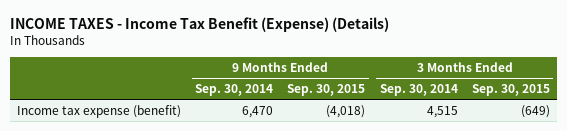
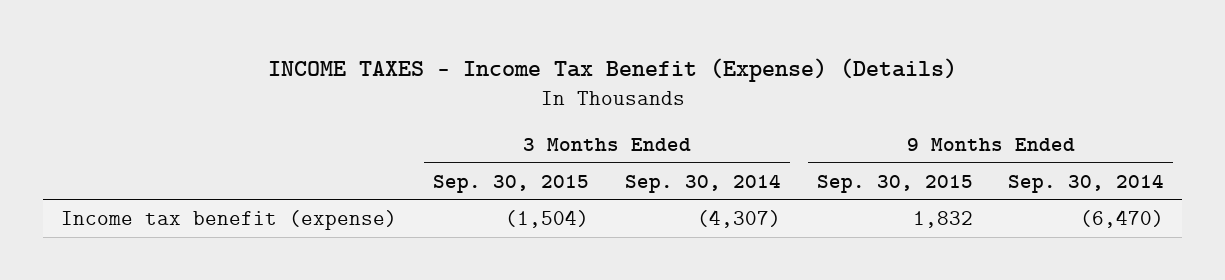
- | 9 Months Ended Sep. 30, 2014 | 9 Months Ended Sep. 30, 2015 | 3 Months Ended Sep. 30, 2014 | 3 Months Ended Sep. 30, 2015
+ | 3 Months Ended Sep. 30, 2015 | 3 Months Ended Sep. 30, 2014 | 9 Months Ended Sep. 30, 2015 | 9 Months Ended Sep. 30, 2014
- Income tax expense (benefit) | 6,470 | (4,018) | 4,515 | (649)
+ Income tax benefit (expense) | (1,504) | (4,307) | 1,832 | (6,470)

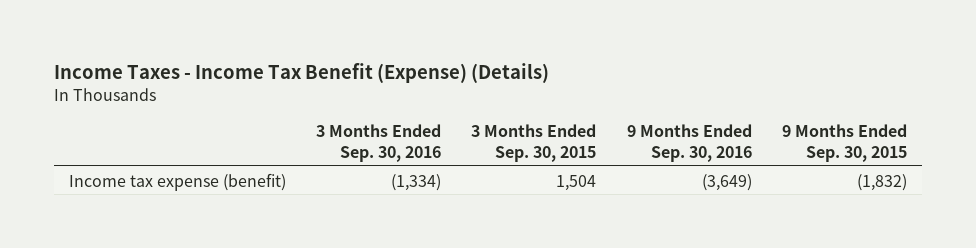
- INCOME TAXES - Income Tax Benefit (Expense) (Details)
+ Income Taxes - Income Tax Benefit (Expense) (Details)
- | 3 Months Ended Sep. 30, 2015 | 3 Months Ended Sep. 30, 2014 | 9 Months Ended Sep. 30, 2015 | 9 Months Ended Sep. 30, 2014
+ | 3 Months Ended Sep. 30, 2016 | 3 Months Ended Sep. 30, 2015 | 9 Months Ended Sep. 30, 2016 | 9 Months Ended Sep. 30, 2015
- Income tax benefit (expense) | (1,504) | (4,307) | 1,832 | (6,470)
+ Income tax expense (benefit) | (1,334) | 1,504 | (3,649) | (1,832)

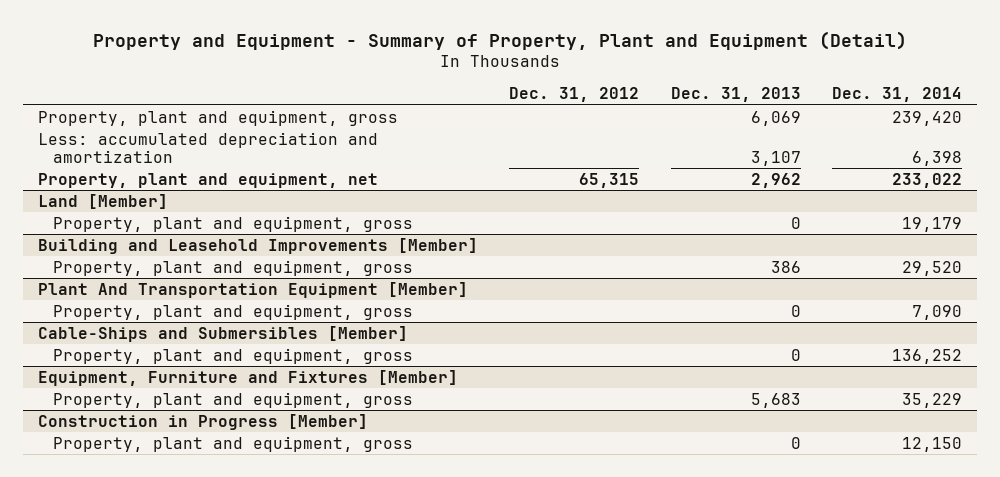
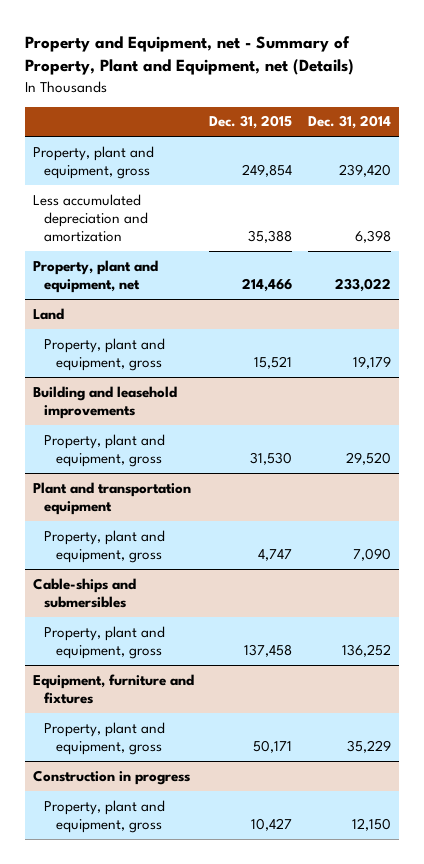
- Property and Equipment - Summary of Property, Plant and Equipment (Detail)
+ Property and Equipment, net - Summary of Property, Plant and Equipment, net (Details)
- | Dec. 31, 2012 | Dec. 31, 2013 | Dec. 31, 2014
+ | Dec. 31, 2015 | Dec. 31, 2014
- Less: accumulated depreciation and amortization | | 3,107 | 6,398
+ Less accumulated depreciation and amortization | 35,388 | 6,398
- Land [Member]
+ Land
- Building and Leasehold Improvements [Member]
+ Building and leasehold improvements
- Plant And Transportation Equipment [Member]
+ Plant and transportation equipment
- Cable-Ships and Submersibles [Member]
+ Cable-ships and submersibles
- Equipment, Furniture and Fixtures [Member]
+ Equipment, furniture and fixtures
- Construction in Progress [Member]
+ Construction in progress

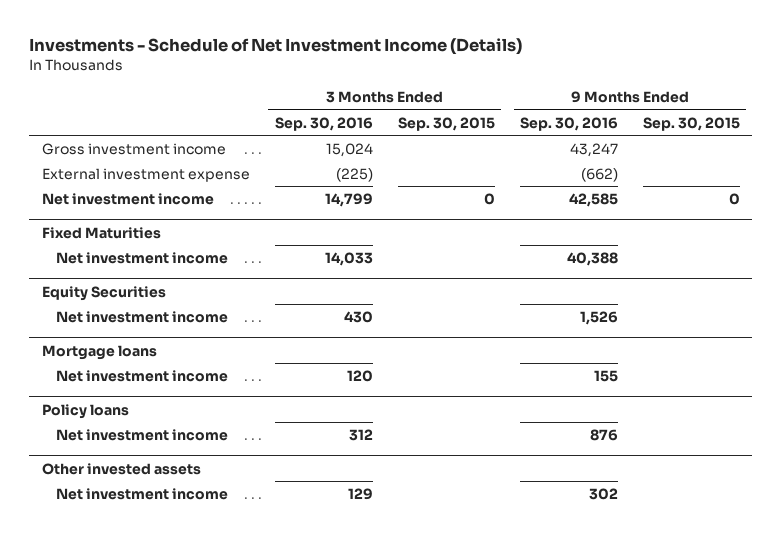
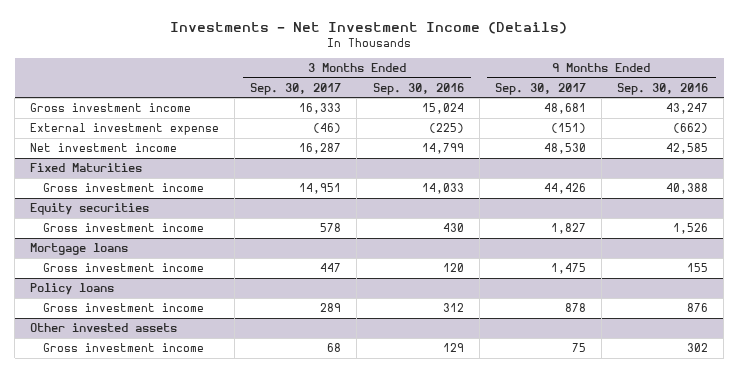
- Investments - Schedule of Net Investment Income (Details)
+ Investments - Net Investment Income (Details)
- | 3 Months Ended Sep. 30, 2016 | 3 Months Ended Sep. 30, 2015 | 9 Months Ended Sep. 30, 2016 | 9 Months Ended Sep. 30, 2015
+ | 3 Months Ended Sep. 30, 2017 | 3 Months Ended Sep. 30, 2016 | 9 Months Ended Sep. 30, 2017 | 9 Months Ended Sep. 30, 2016
@ Fixed Maturities
- Net investment income | 14,033 | | 40,388 |
- Equity Securities
- Net investment income | 430 | | 1,526 |
@ Fixed Maturities
+ Gross investment income | 14,951 | 14,033 | 44,426 | 40,388
+ Equity securities
+ Gross investment income | 578 | 430 | 1,827 | 1,526
@ Mortgage loans
- Net investment income | 120 | | 155 |
+ Gross investment income | 447 | 120 | 1,475 | 155
@ Policy loans
- Net investment income | 312 | | 876 |
+ Gross investment income | 289 | 312 | 878 | 876
@ Other invested assets
- Net investment income | 129 | | 302 |
+ Gross investment income | 68 | 129 | 75 | 302

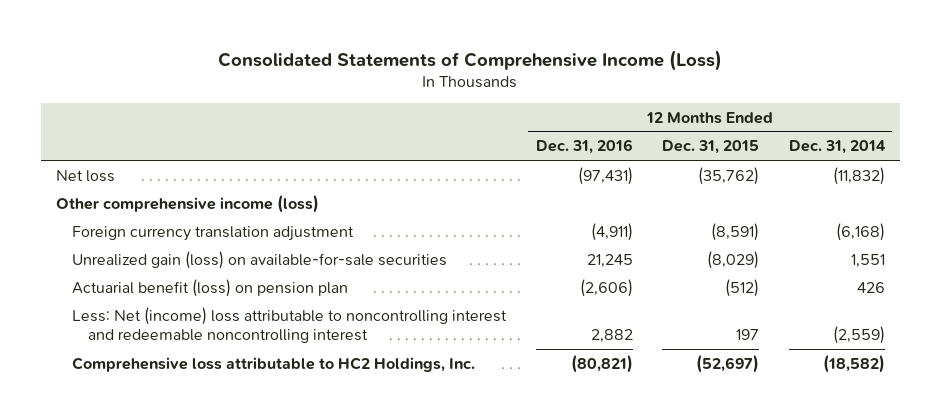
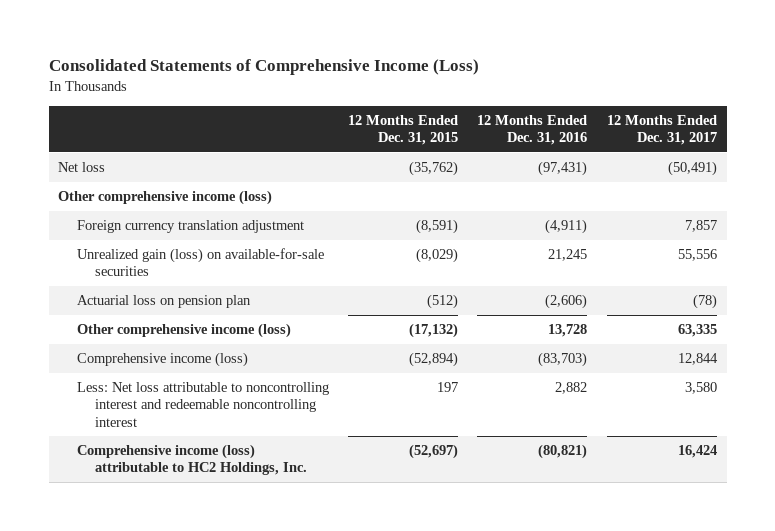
- | 12 Months Ended Dec. 31, 2016 | 12 Months Ended Dec. 31, 2015 | 12 Months Ended Dec. 31, 2014
+ | 12 Months Ended Dec. 31, 2015 | 12 Months Ended Dec. 31, 2016 | 12 Months Ended Dec. 31, 2017
- Actuarial benefit (loss) on pension plan | (2,606) | (512) | 426
- Less: Net (income) loss attributable to noncontrolling interest and redeemable noncontrolling interest | 2,882 | 197 | (2,559)
- Comprehensive loss attributable to HC2 Holdings, Inc. | (80,821) | (52,697) | (18,582)
+ Actuarial loss on pension plan | (512) | (2,606) | (78)
+ Other comprehensive income (loss) | (17,132) | 13,728 | 63,335
+ Comprehensive income (loss) | (52,894) | (83,703) | 12,844
+ Less: Net loss attributable to noncontrolling interest and redeemable noncontrolling interest | 197 | 2,882 | 3,580
+ Comprehensive income (loss) attributable to HC2 Holdings, Inc. | (52,697) | (80,821) | 16,424

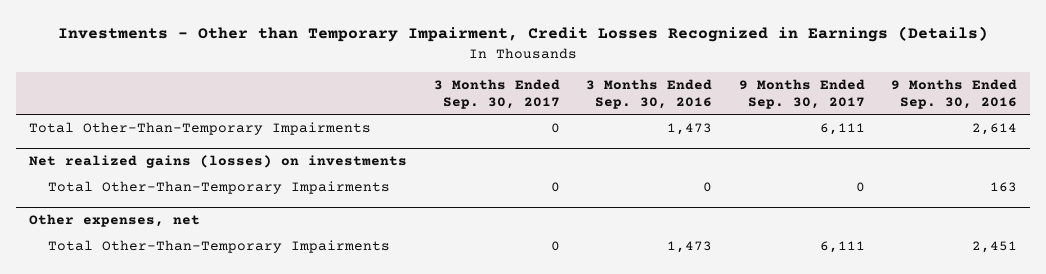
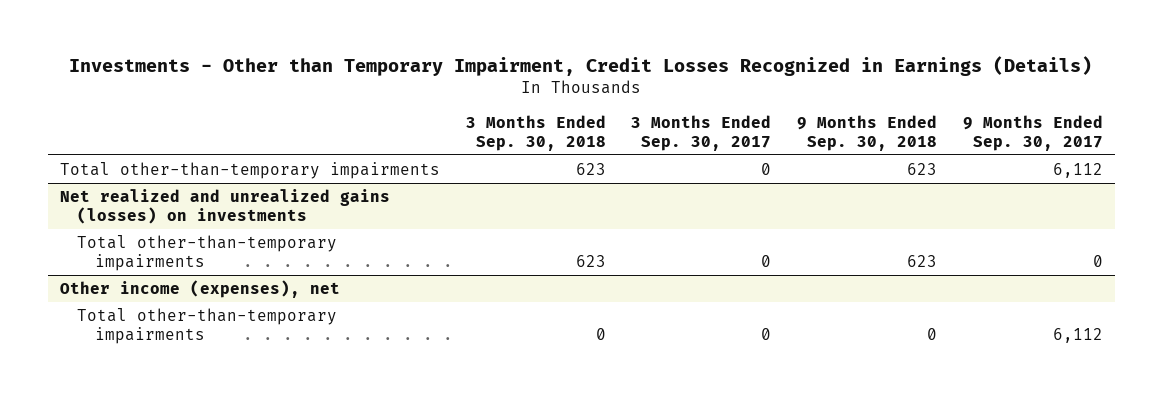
- | 3 Months Ended Sep. 30, 2017 | 3 Months Ended Sep. 30, 2016 | 9 Months Ended Sep. 30, 2017 | 9 Months Ended Sep. 30, 2016
+ | 3 Months Ended Sep. 30, 2018 | 3 Months Ended Sep. 30, 2017 | 9 Months Ended Sep. 30, 2018 | 9 Months Ended Sep. 30, 2017
- Total Other-Than-Temporary Impairments | 0 | 1,473 | 6,111 | 2,614
- Net realized gains (losses) on investments
- Total Other-Than-Temporary Impairments | 0 | 0 | 0 | 163
- Other expenses, net
- Total Other-Than-Temporary Impairments | 0 | 1,473 | 6,111 | 2,451
+ Total other-than-temporary impairments | 623 | 0 | 623 | 6,112
+ Net realized and unrealized gains (losses) on investments
+ Total other-than-temporary impairments | 623 | 0 | 623 | 0
+ Other income (expenses), net
+ Total other-than-temporary impairments | 0 | 0 | 0 | 6,112

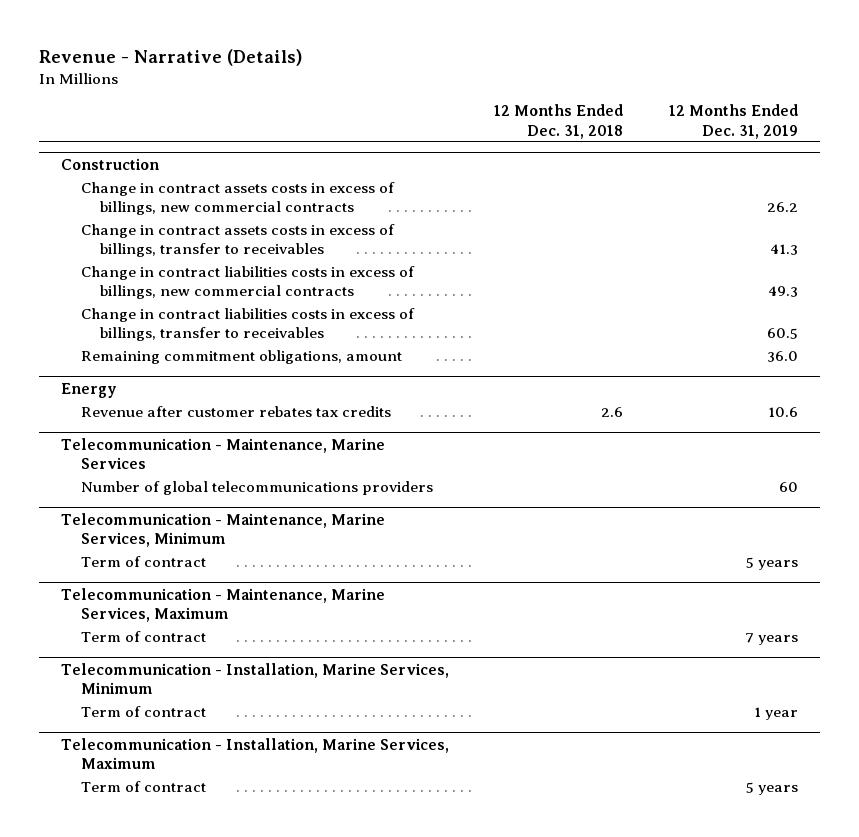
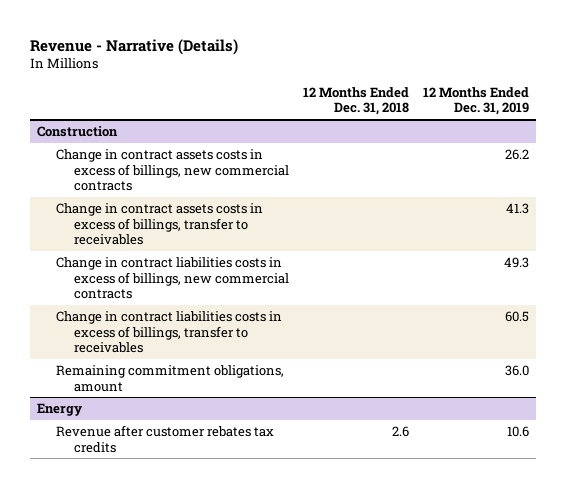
- Telecommunication - Maintenance, Marine Services
- Number of global telecommunications providers | | 60
- Telecommunication - Maintenance, Marine Services, Minimum
- Term of contract | | 5 years
- Telecommunication - Maintenance, Marine Services, Maximum
- Term of contract | | 7 years
- Telecommunication - Installation, Marine Services, Minimum
- Term of contract | | 1 year
- Telecommunication - Installation, Marine Services, Maximum
- Term of contract | | 5 years

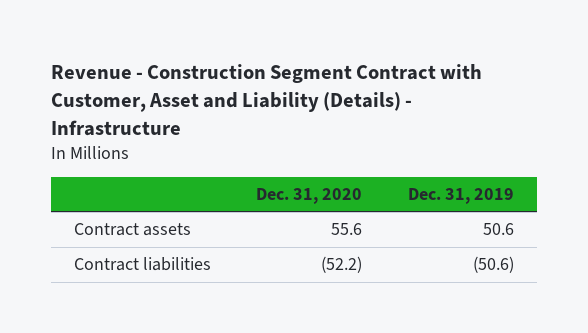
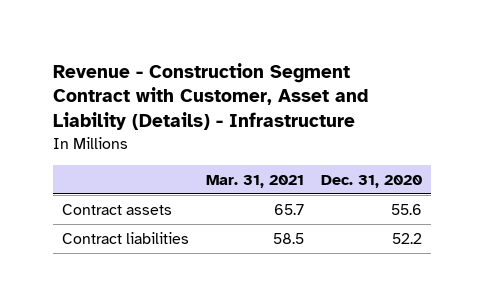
- | Dec. 31, 2020 | Dec. 31, 2019
+ | Mar. 31, 2021 | Dec. 31, 2020
- Contract liabilities | (52.2) | (50.6)
+ Contract liabilities | 58.5 | 52.2

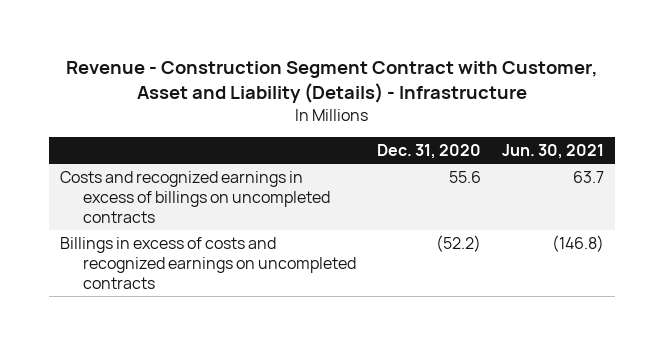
- | Mar. 31, 2021 | Dec. 31, 2020
+ | Dec. 31, 2020 | Jun. 30, 2021
- Contract assets | 65.7 | 55.6
- Contract liabilities | 58.5 | 52.2
+ Costs and recognized earnings in excess of billings on uncompleted contracts | 55.6 | 63.7
+ Billings in excess of costs and recognized earnings on uncompleted contracts | (52.2) | (146.8)

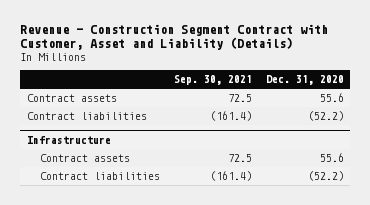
- Revenue - Construction Segment Contract with Customer, Asset and Liability (Details) - Infrastructure
+ Revenue - Construction Segment Contract with Customer, Asset and Liability (Details)
- | Dec. 31, 2020 | Jun. 30, 2021
+ | Sep. 30, 2021 | Dec. 31, 2020
- Costs and recognized earnings in excess of billings on uncompleted contracts | 55.6 | 63.7
- Billings in excess of costs and recognized earnings on uncompleted contracts | (52.2) | (146.8)
+ Contract assets | 72.5 | 55.6
+ Contract liabilities | (161.4) | (52.2)
+ Infrastructure
+ Contract assets | 72.5 | 55.6
+ Contract liabilities | (161.4) | (52.2)

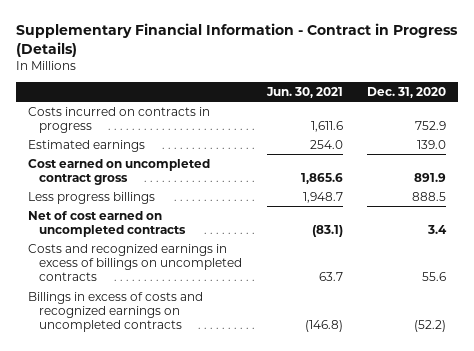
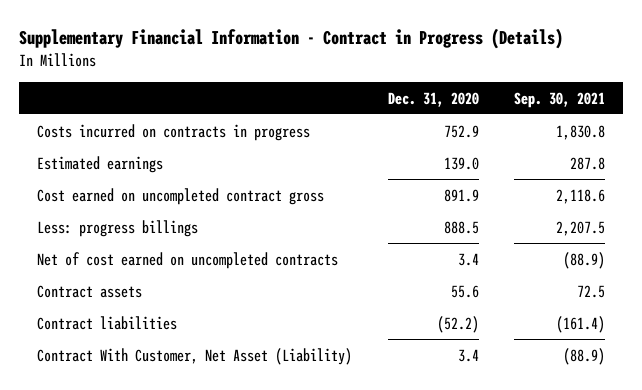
- | Jun. 30, 2021 | Dec. 31, 2020
+ | Dec. 31, 2020 | Sep. 30, 2021
- Less progress billings | 1,948.7 | 888.5
+ Less: progress billings | 888.5 | 2,207.5
- Costs and recognized earnings in excess of billings on uncompleted contracts | 63.7 | 55.6
- Billings in excess of costs and recognized earnings on uncompleted contracts | (146.8) | (52.2)
+ Contract assets | 55.6 | 72.5
+ Contract liabilities | (52.2) | (161.4)
+ Contract With Customer, Net Asset (Liability) | 3.4 | (88.9)

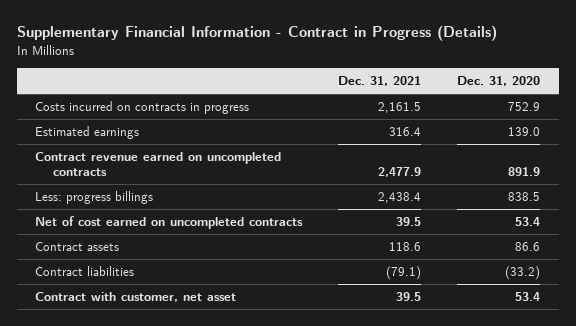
- | Dec. 31, 2020 | Sep. 30, 2021
+ | Dec. 31, 2021 | Dec. 31, 2020
- Cost earned on uncompleted contract gross | 891.9 | 2,118.6
- Less: progress billings | 888.5 | 2,207.5
- Net of cost earned on uncompleted contracts | 3.4 | (88.9)
- Contract assets | 55.6 | 72.5
- Contract liabilities | (52.2) | (161.4)
- Contract With Customer, Net Asset (Liability) | 3.4 | (88.9)
+ Contract revenue earned on uncompleted contracts | 2,477.9 | 891.9
+ Less: progress billings | 2,438.4 | 838.5
+ Net of cost earned on uncompleted contracts | 39.5 | 53.4
+ Contract assets | 118.6 | 86.6
+ Contract liabilities | (79.1) | (33.2)
+ Contract with customer, net asset | 39.5 | 53.4

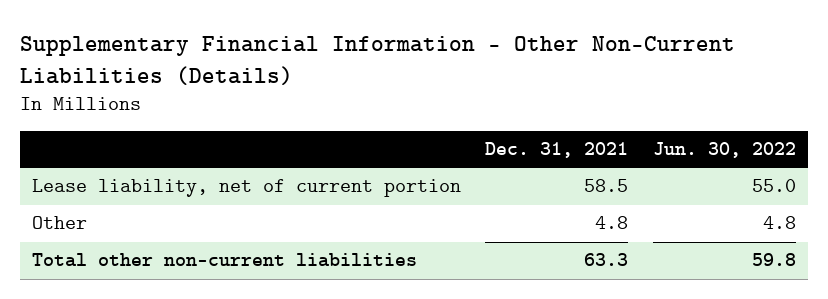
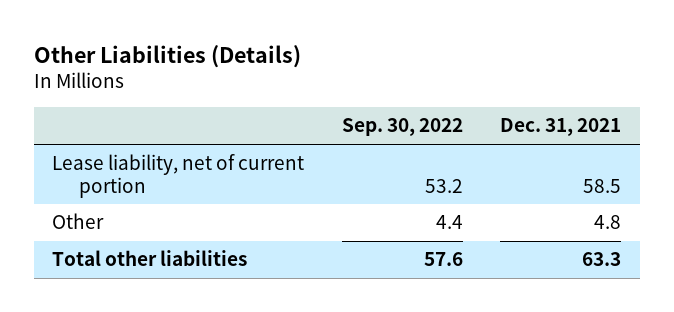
- Supplementary Financial Information - Other Non-Current Liabilities (Details)
+ Other Liabilities (Details)
- | Dec. 31, 2021 | Jun. 30, 2022
+ | Sep. 30, 2022 | Dec. 31, 2021
- Total other non-current liabilities | 63.3 | 59.8
+ Total other liabilities | 57.6 | 63.3

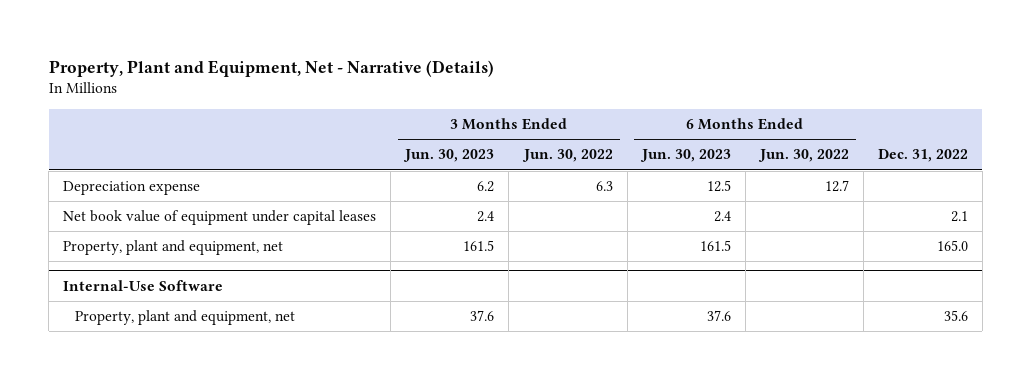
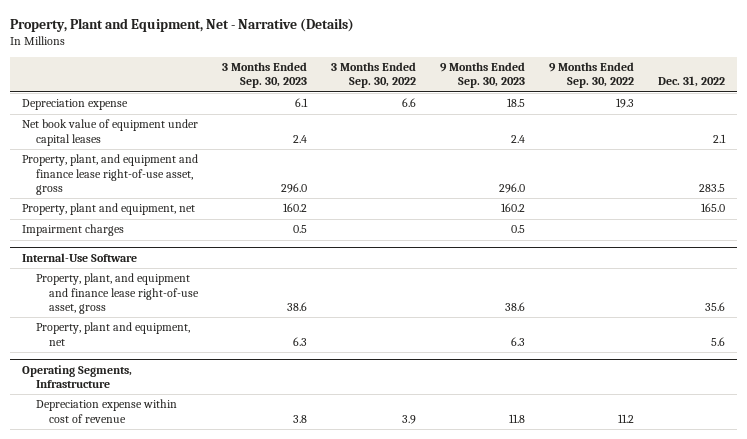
- | 3 Months Ended Jun. 30, 2023 | 3 Months Ended Jun. 30, 2022 | 6 Months Ended Jun. 30, 2023 | 6 Months Ended Jun. 30, 2022 | Dec. 31, 2022
+ | 3 Months Ended Sep. 30, 2023 | 3 Months Ended Sep. 30, 2022 | 9 Months Ended Sep. 30, 2023 | 9 Months Ended Sep. 30, 2022 | Dec. 31, 2022
+ Property, plant, and equipment and finance lease right-of-use asset, gross | 296.0 | | 296.0 | | 283.5
+ Impairment charges | 0.5 | | 0.5 | |
@ Internal-Use Software
- Property, plant and equipment, net | 37.6 | | 37.6 | | 35.6
+ Property, plant, and equipment and finance lease right-of-use asset, gross | 38.6 | | 38.6 | | 35.6
+ Property, plant and equipment, net | 6.3 | | 6.3 | | 5.6
+ Operating Segments, Infrastructure
+ Depreciation expense within cost of revenue | 3.8 | 3.9 | 11.8 | 11.2 |

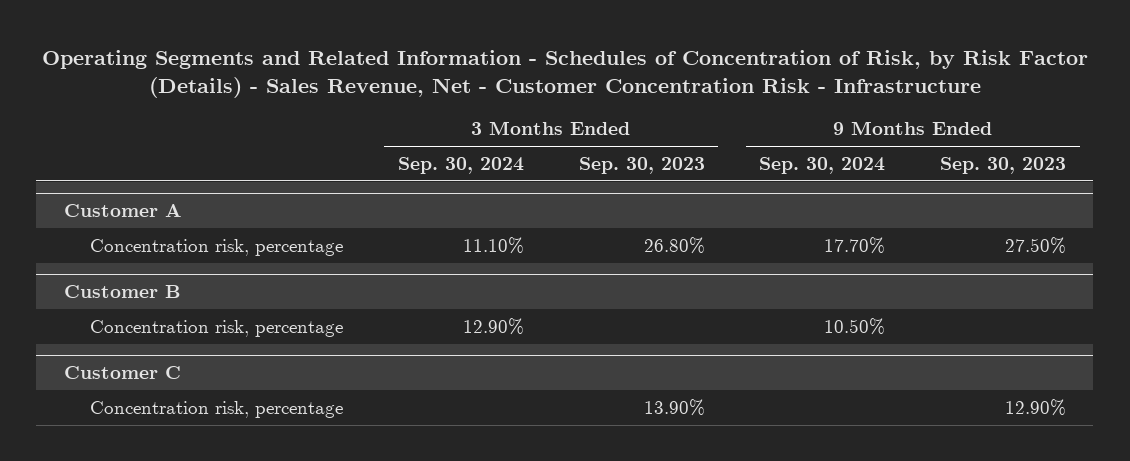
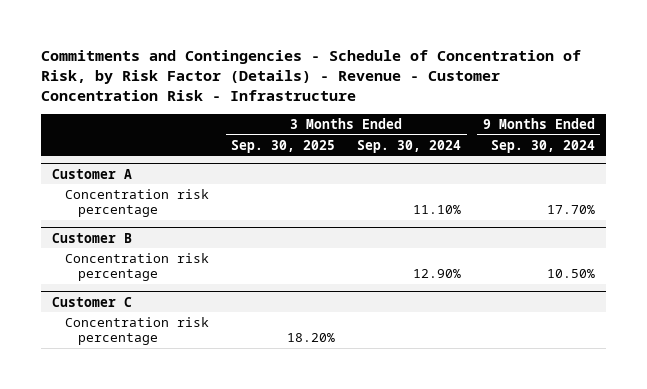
- Operating Segments and Related Information - Schedules of Concentration of Risk, by Risk Factor (Details) - Sales Revenue, Net - Customer Concentration Risk - Infrastructure
+ Commitments and Contingencies - Schedule of Concentration of Risk, by Risk Factor (Details) - Revenue - Customer Concentration Risk - Infrastructure
- | 3 Months Ended Sep. 30, 2024 | 3 Months Ended Sep. 30, 2023 | 9 Months Ended Sep. 30, 2024 | 9 Months Ended Sep. 30, 2023
+ | 3 Months Ended Sep. 30, 2025 | 3 Months Ended Sep. 30, 2024 | 9 Months Ended Sep. 30, 2024
@ Customer A
- Concentration risk, percentage | 11.10% | 26.80% | 17.70% | 27.50%
+ Concentration risk percentage | | 11.10% | 17.70%
@ Customer B
- Concentration risk, percentage | 12.90% | | 10.50% |
+ Concentration risk percentage | | 12.90% | 10.50%
@ Customer C
- Concentration risk, percentage | | 13.90% | | 12.90%
+ Concentration risk percentage | 18.20% | |

